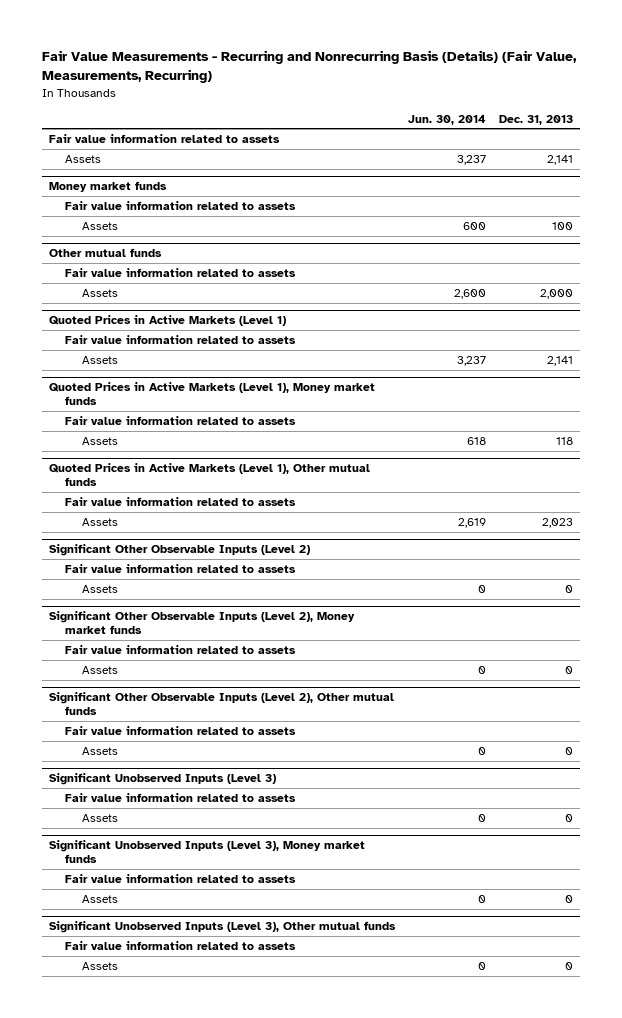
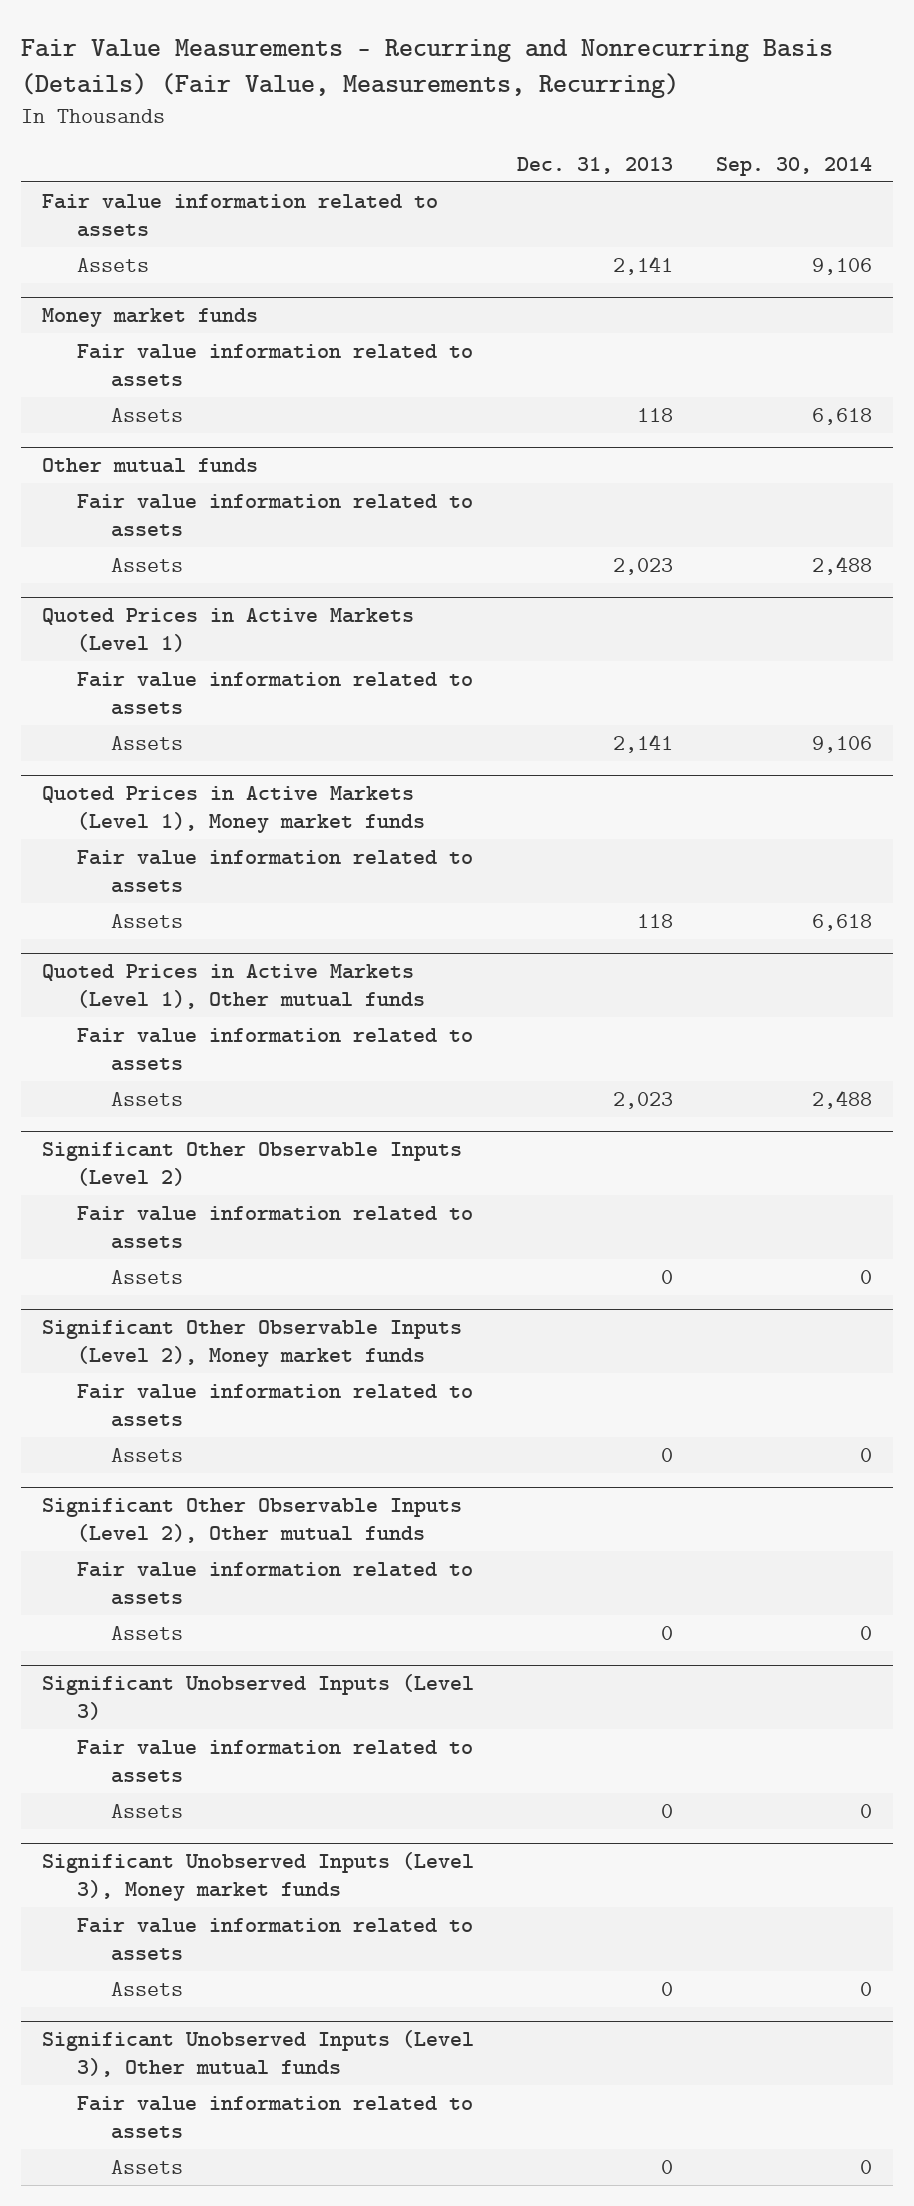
- | Jun. 30, 2014 | Dec. 31, 2013
+ | Dec. 31, 2013 | Sep. 30, 2014
@ Money market funds
- Assets | 600 | 100
+ Assets | 118 | 6,618
@ Other mutual funds
- Assets | 2,600 | 2,000
+ Assets | 2,023 | 2,488

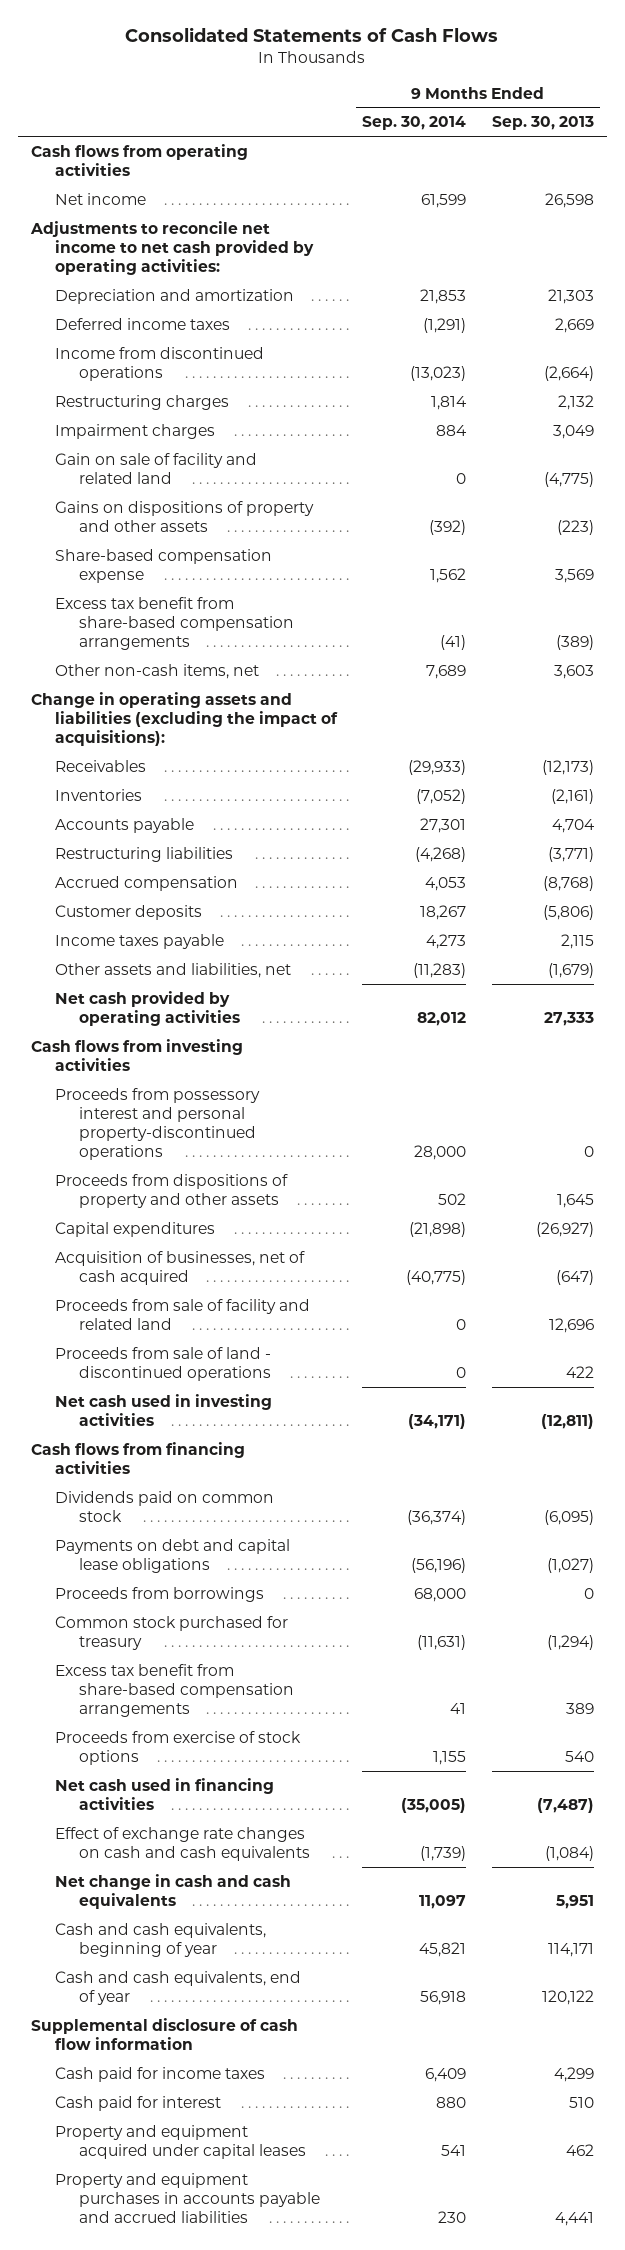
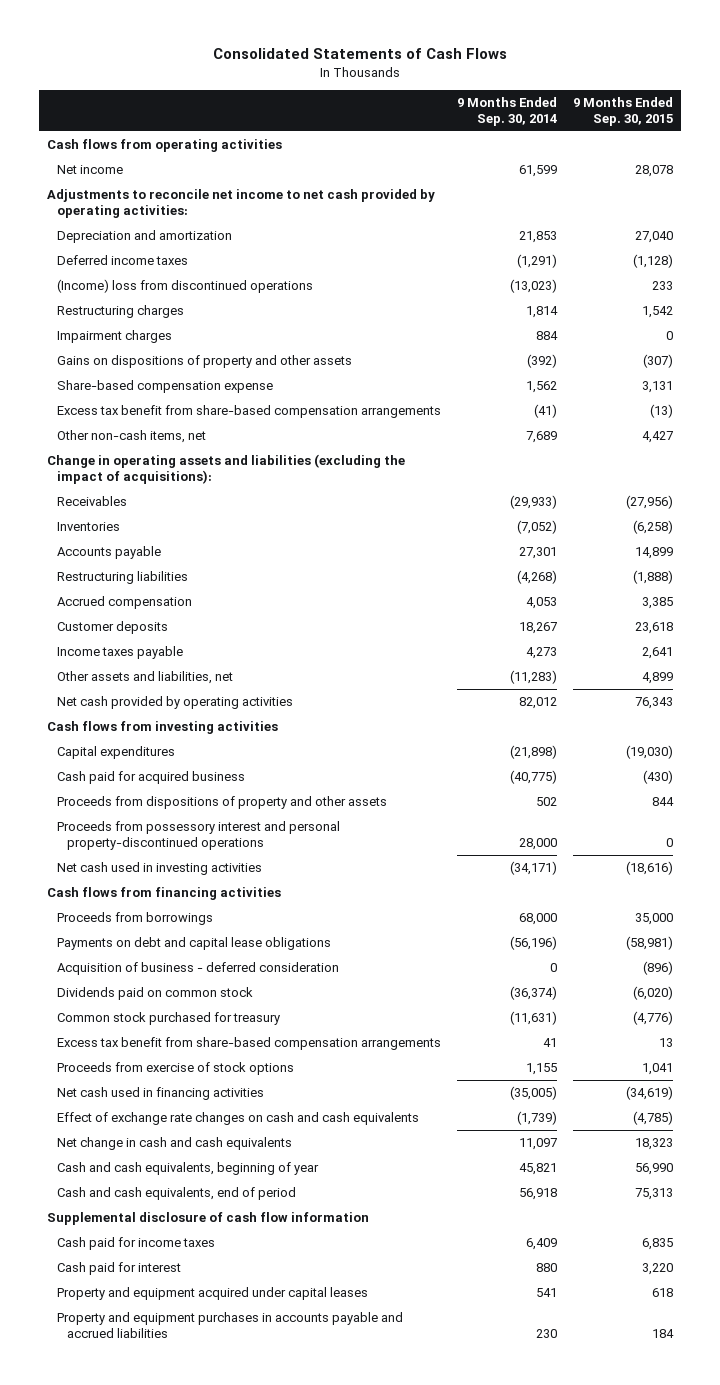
- | 9 Months Ended Sep. 30, 2014 | 9 Months Ended Sep. 30, 2013
+ | 9 Months Ended Sep. 30, 2014 | 9 Months Ended Sep. 30, 2015
- Income from discontinued operations | (13,023) | (2,664)
+ (Income) loss from discontinued operations | (13,023) | 233
- Gain on sale of facility and related land | 0 | (4,775)
- Acquisition of businesses, net of cash acquired | (40,775) | (647)
- Proceeds from sale of facility and related land | 0 | 12,696
- Proceeds from sale of land - discontinued operations | 0 | 422
+ Cash paid for acquired business | (40,775) | (430)
moved down: Proceeds from dispositions of property and other assets | 502 | 844
moved down: Proceeds from possessory interest and personal property-discontinued operations | 28,000 | 0
moved down: Payments on debt and capital lease obligations | (56,196) | (58,981)
+ Acquisition of business - deferred consideration | 0 | (896)
moved down: Dividends paid on common stock | (36,374) | (6,020)
- Cash and cash equivalents, end of year | 56,918 | 120,122
+ Cash and cash equivalents, end of period | 56,918 | 75,313

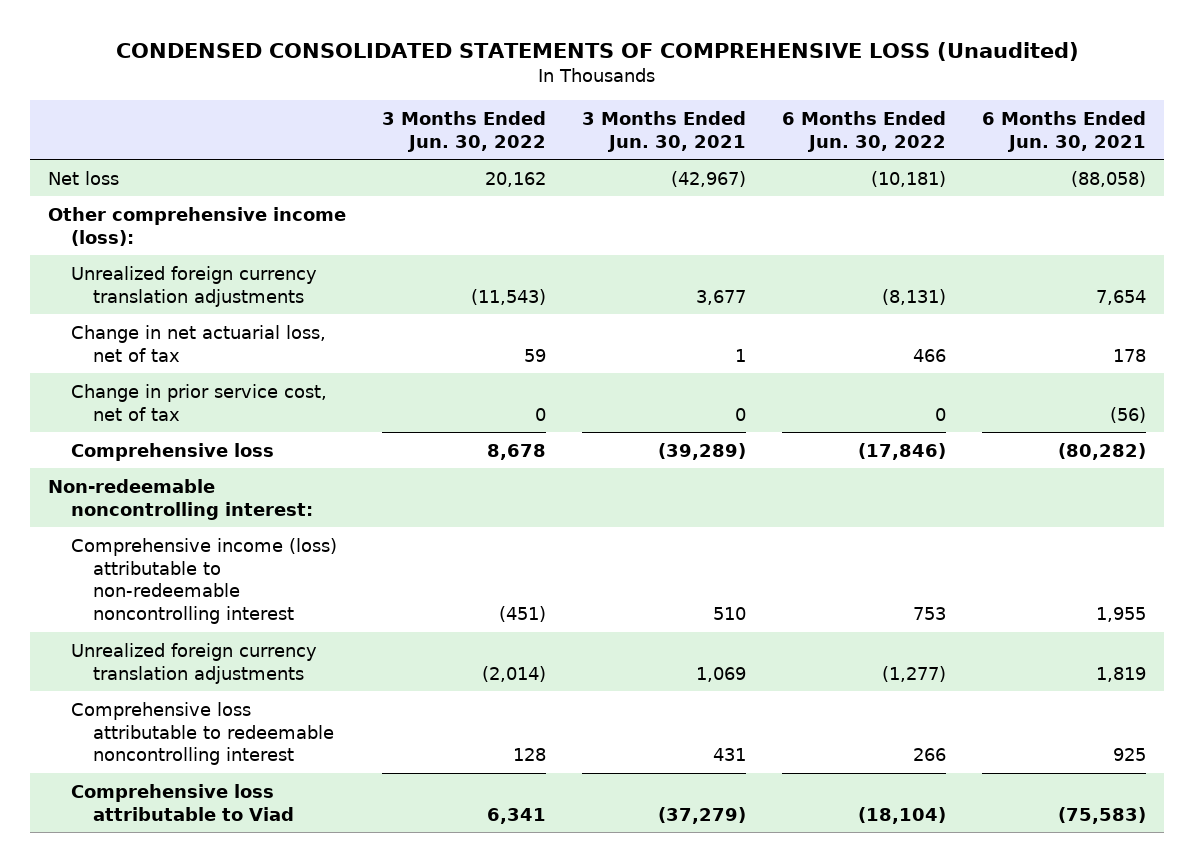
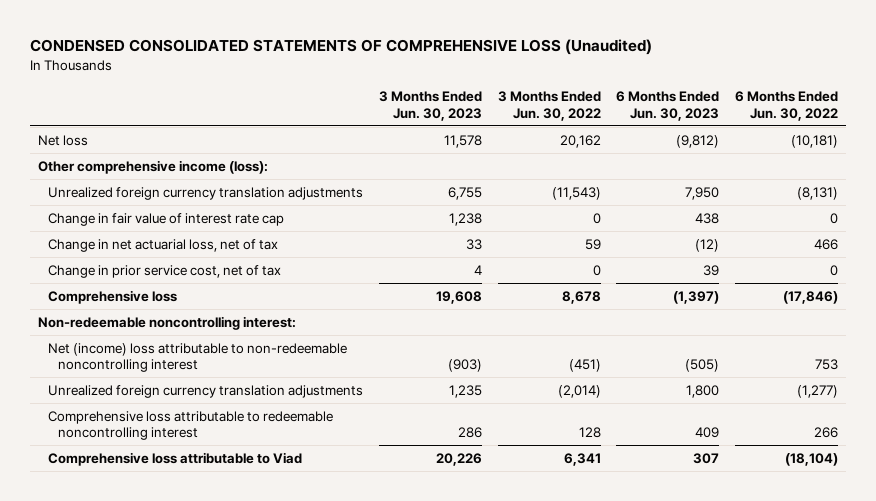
- | 3 Months Ended Jun. 30, 2022 | 3 Months Ended Jun. 30, 2021 | 6 Months Ended Jun. 30, 2022 | 6 Months Ended Jun. 30, 2021
+ | 3 Months Ended Jun. 30, 2023 | 3 Months Ended Jun. 30, 2022 | 6 Months Ended Jun. 30, 2023 | 6 Months Ended Jun. 30, 2022
+ Change in fair value of interest rate cap | 1,238 | 0 | 438 | 0
- Comprehensive income (loss) attributable to non-redeemable noncontrolling interest | (451) | 510 | 753 | 1,955
+ Net (income) loss attributable to non-redeemable noncontrolling interest | (903) | (451) | (505) | 753

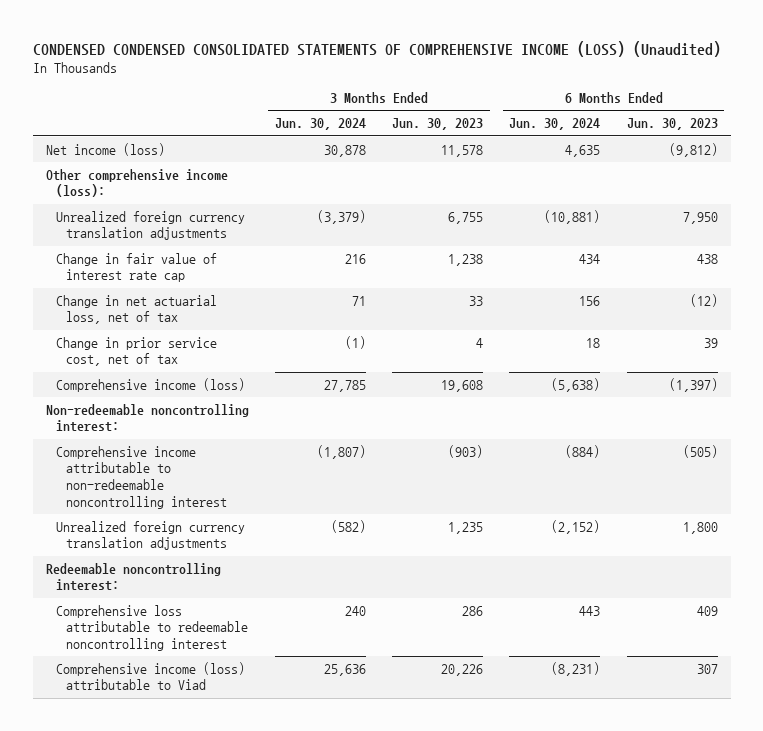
- CONDENSED CONSOLIDATED STATEMENTS OF COMPREHENSIVE LOSS (Unaudited)
+ CONDENSED CONDENSED CONSOLIDATED STATEMENTS OF COMPREHENSIVE INCOME (LOSS) (Unaudited)
- | 3 Months Ended Jun. 30, 2023 | 3 Months Ended Jun. 30, 2022 | 6 Months Ended Jun. 30, 2023 | 6 Months Ended Jun. 30, 2022
+ | 3 Months Ended Jun. 30, 2024 | 3 Months Ended Jun. 30, 2023 | 6 Months Ended Jun. 30, 2024 | 6 Months Ended Jun. 30, 2023
- Net loss | 11,578 | 20,162 | (9,812) | (10,181)
+ Net income (loss) | 30,878 | 11,578 | 4,635 | (9,812)
- Comprehensive loss | 19,608 | 8,678 | (1,397) | (17,846)
+ Comprehensive income (loss) | 27,785 | 19,608 | (5,638) | (1,397)
- Net (income) loss attributable to non-redeemable noncontrolling interest | (903) | (451) | (505) | 753
+ Comprehensive income attributable to non-redeemable noncontrolling interest | (1,807) | (903) | (884) | (505)
+ Redeemable noncontrolling interest:
- Comprehensive loss attributable to Viad | 20,226 | 6,341 | 307 | (18,104)
+ Comprehensive income (loss) attributable to Viad | 25,636 | 20,226 | (8,231) | 307

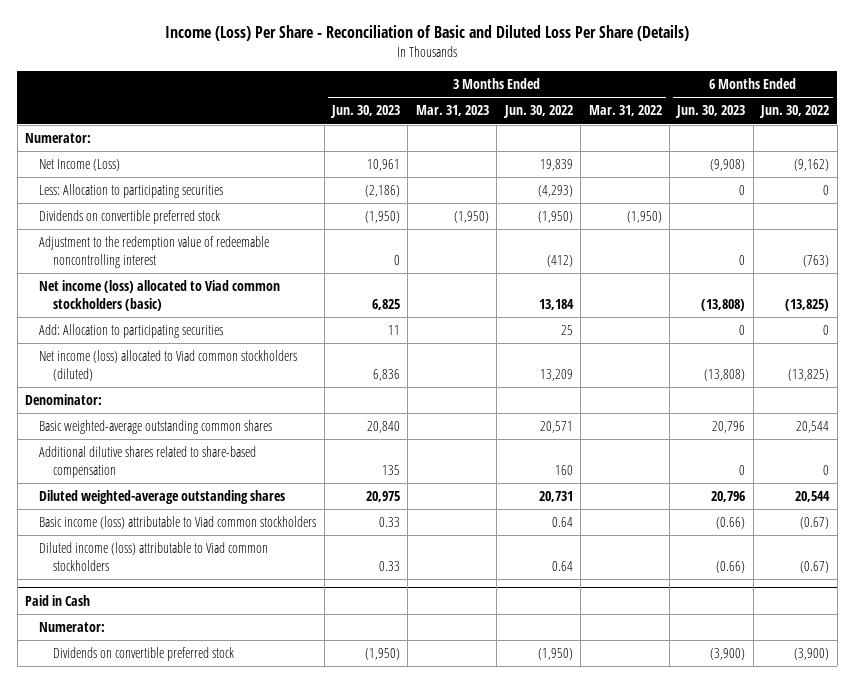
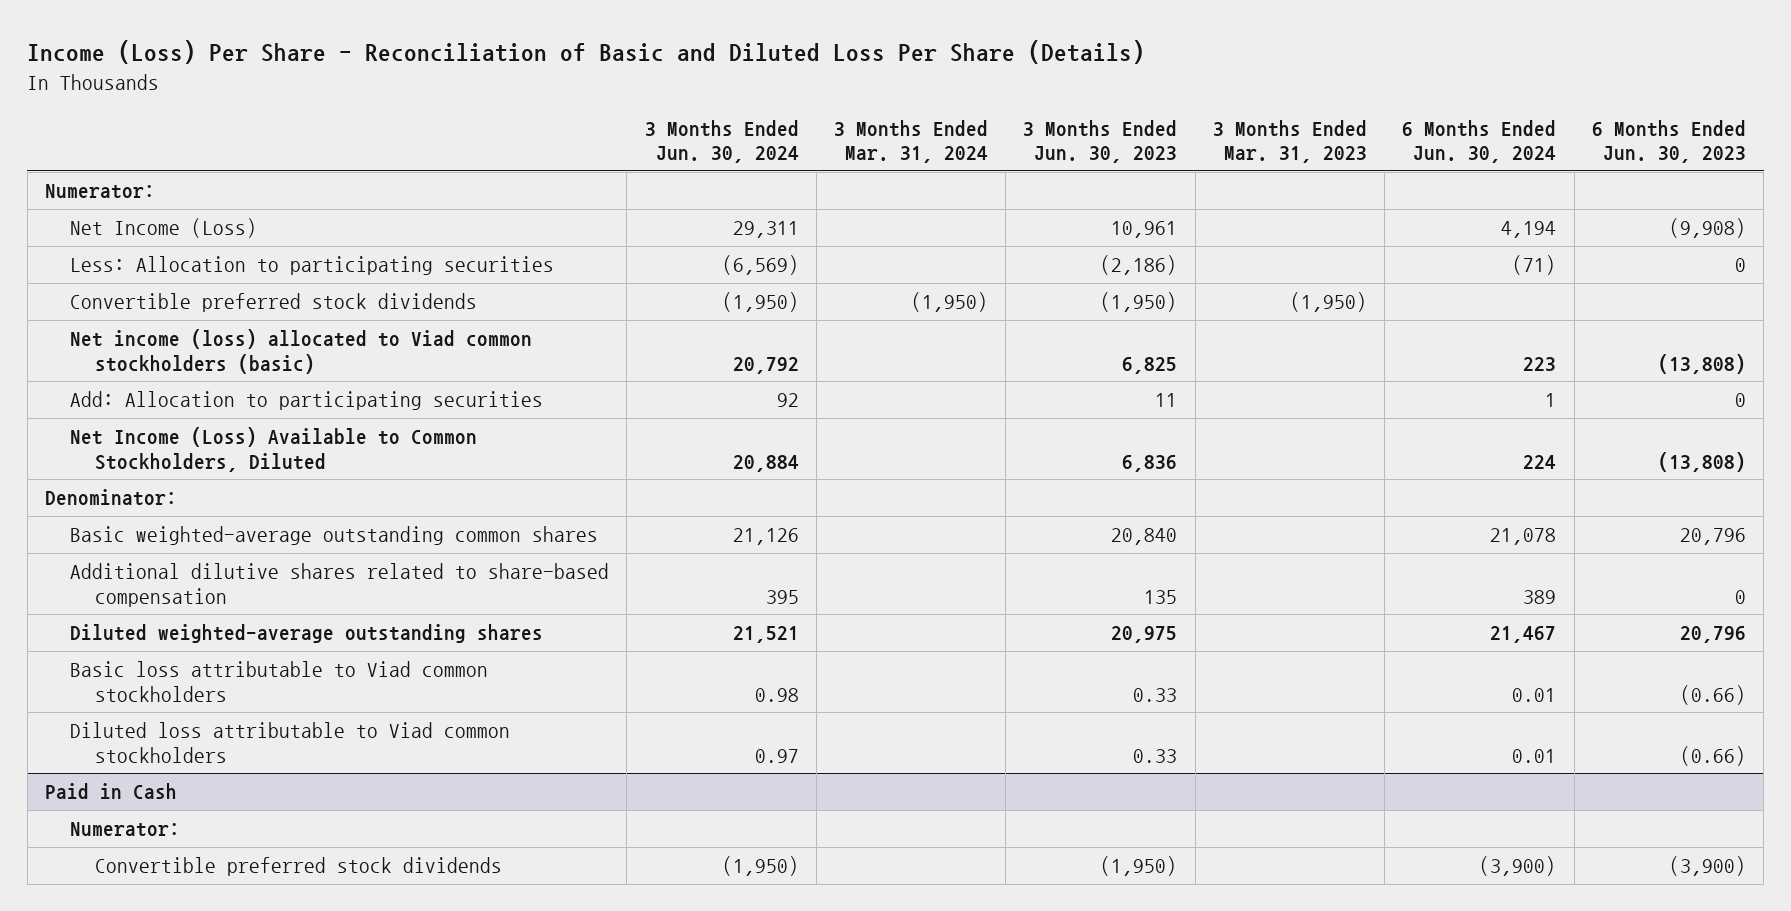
- | 3 Months Ended Jun. 30, 2023 | 3 Months Ended Mar. 31, 2023 | 3 Months Ended Jun. 30, 2022 | 3 Months Ended Mar. 31, 2022 | 6 Months Ended Jun. 30, 2023 | 6 Months Ended Jun. 30, 2022
+ | 3 Months Ended Jun. 30, 2024 | 3 Months Ended Mar. 31, 2024 | 3 Months Ended Jun. 30, 2023 | 3 Months Ended Mar. 31, 2023 | 6 Months Ended Jun. 30, 2024 | 6 Months Ended Jun. 30, 2023
- Dividends on convertible preferred stock | (1,950) | (1,950) | (1,950) | (1,950) | |
- Adjustment to the redemption value of redeemable noncontrolling interest | 0 | | (412) | | 0 | (763)
+ Convertible preferred stock dividends | (1,950) | (1,950) | (1,950) | (1,950) | |
- Net income (loss) allocated to Viad common stockholders (diluted) | 6,836 | | 13,209 | | (13,808) | (13,825)
+ Net Income (Loss) Available to Common Stockholders, Diluted | 20,884 | | 6,836 | | 224 | (13,808)
- Basic income (loss) attributable to Viad common stockholders | 0.33 | | 0.64 | | (0.66) | (0.67)
- Diluted income (loss) attributable to Viad common stockholders | 0.33 | | 0.64 | | (0.66) | (0.67)
+ Basic loss attributable to Viad common stockholders | 0.98 | | 0.33 | | 0.01 | (0.66)
+ Diluted loss attributable to Viad common stockholders | 0.97 | | 0.33 | | 0.01 | (0.66)
@ Paid in Cash
- Dividends on convertible preferred stock | (1,950) | | (1,950) | | (3,900) | (3,900)
+ Convertible preferred stock dividends | (1,950) | | (1,950) | | (3,900) | (3,900)

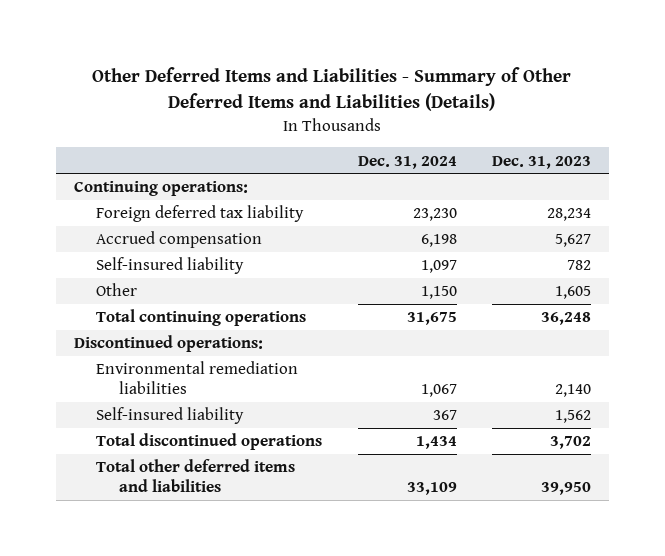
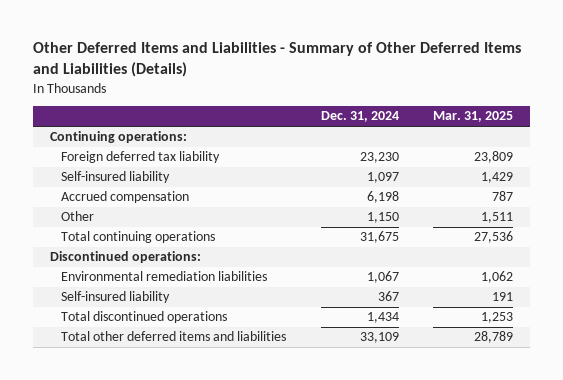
- | Dec. 31, 2024 | Dec. 31, 2023
+ | Dec. 31, 2024 | Mar. 31, 2025
moved down: Accrued compensation | 6,198 | 787

